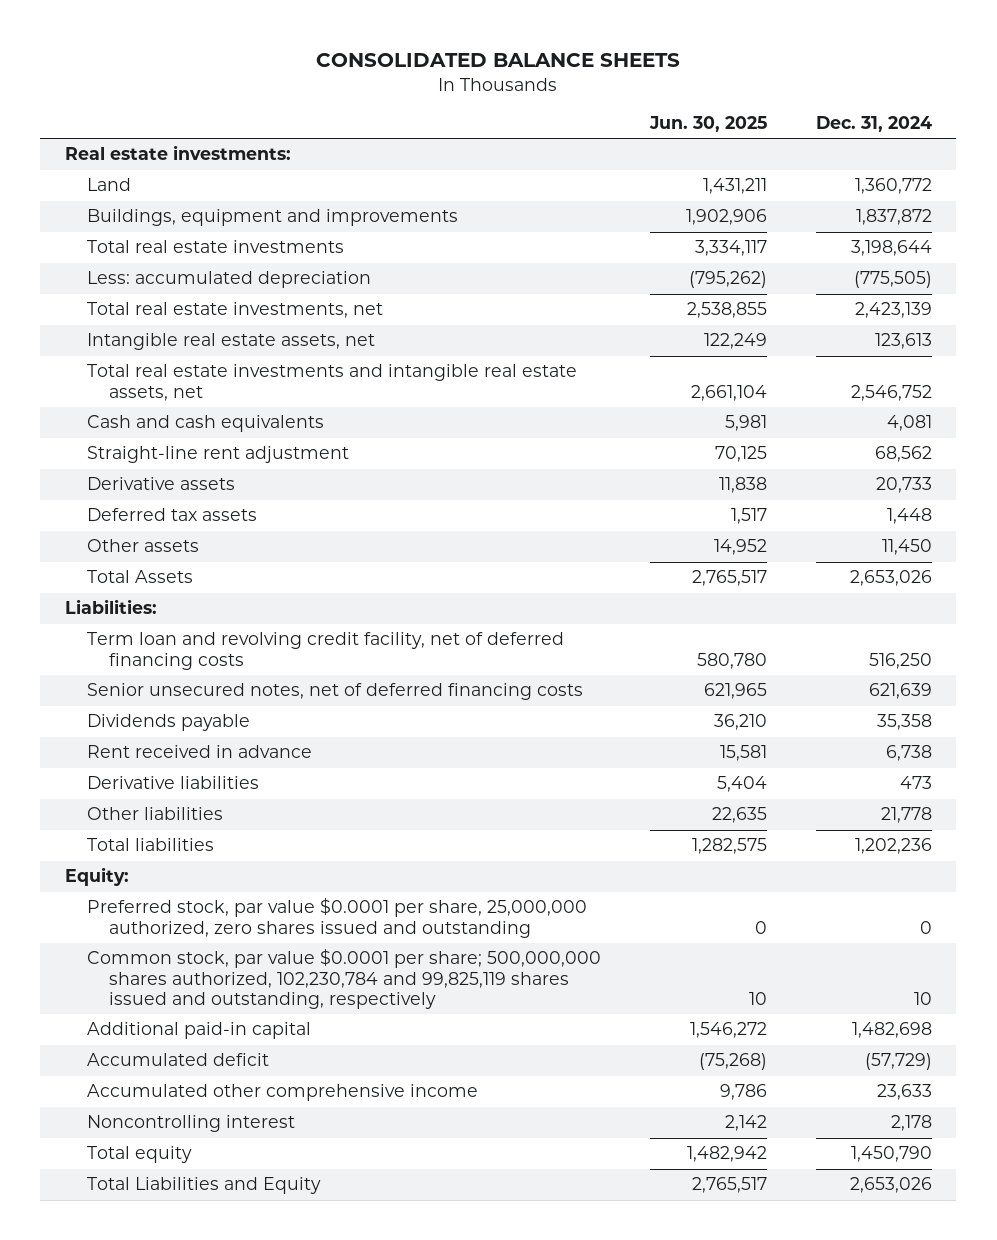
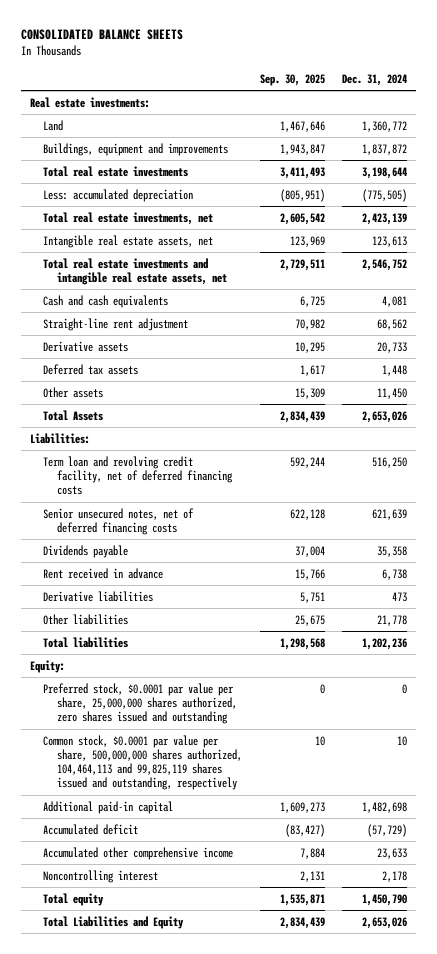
- | Jun. 30, 2025 | Dec. 31, 2024
+ | Sep. 30, 2025 | Dec. 31, 2024
- Preferred stock, par value $0.0001 per share, 25,000,000 authorized, zero shares issued and outstanding | 0 | 0
- Common stock, par value $0.0001 per share; 500,000,000 shares authorized, 102,230,784 and 99,825,119 shares issued and outstanding, respectively | 10 | 10
+ Preferred stock, $0.0001 par value per share, 25,000,000 shares authorized, zero shares issued and outstanding | 0 | 0
+ Common stock, $0.0001 par value per share, 500,000,000 shares authorized, 104,464,113 and 99,825,119 shares issued and outstanding, respectively | 10 | 10

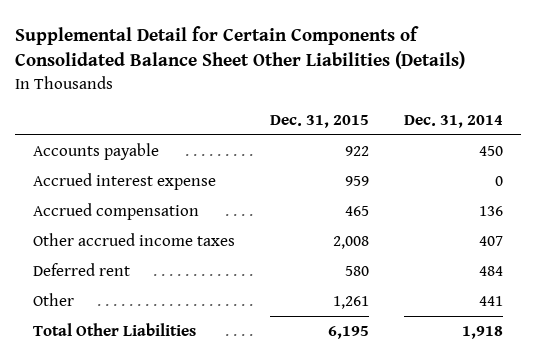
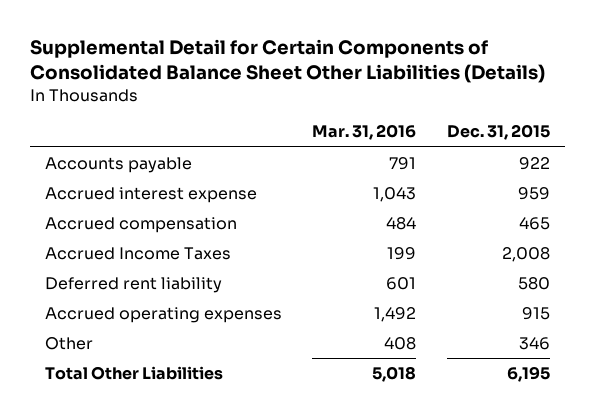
- | Dec. 31, 2015 | Dec. 31, 2014
+ | Mar. 31, 2016 | Dec. 31, 2015
- Other accrued income taxes | 2,008 | 407
- Deferred rent | 580 | 484
- Other | 1,261 | 441
+ Accrued Income Taxes | 199 | 2,008
+ Deferred rent liability | 601 | 580
+ Accrued operating expenses | 1,492 | 915
+ Other | 408 | 346

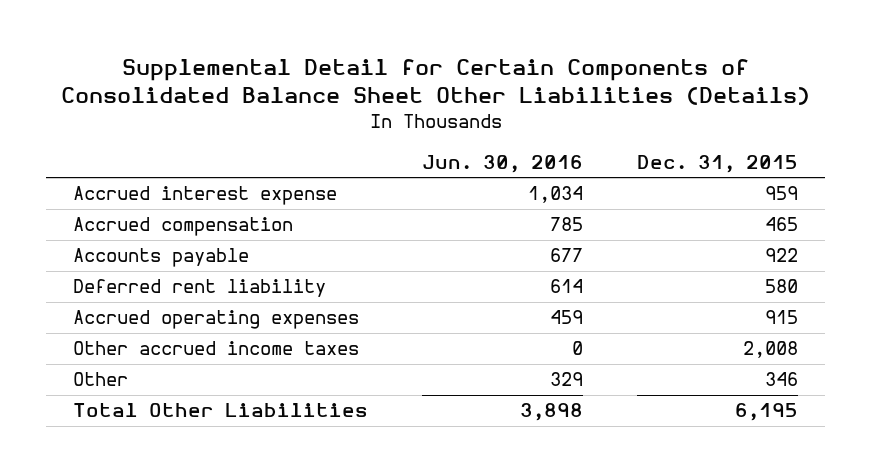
- | Mar. 31, 2016 | Dec. 31, 2015
+ | Jun. 30, 2016 | Dec. 31, 2015
- Accrued Income Taxes | 199 | 2,008
moved down: Accounts payable | 677 | 922
+ Other accrued income taxes | 0 | 2,008

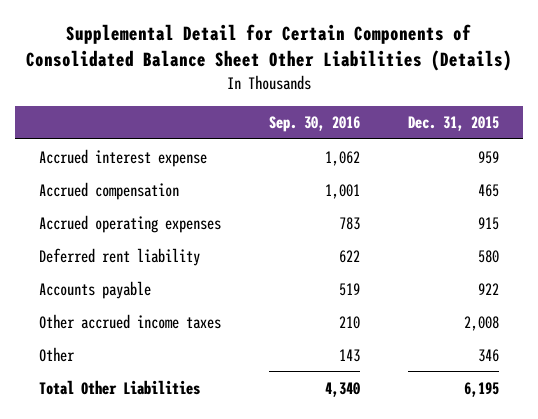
- | Jun. 30, 2016 | Dec. 31, 2015
+ | Sep. 30, 2016 | Dec. 31, 2015
moved down: Deferred rent liability | 622 | 580
moved down: Accounts payable | 519 | 922

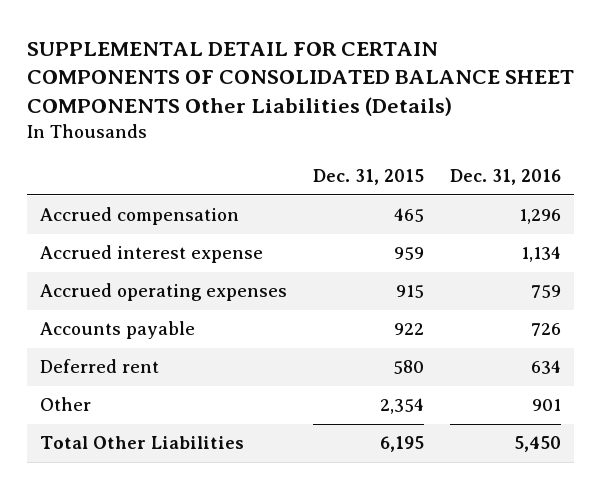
- Supplemental Detail for Certain Components of Consolidated Balance Sheet Other Liabilities (Details)
+ SUPPLEMENTAL DETAIL FOR CERTAIN COMPONENTS OF CONSOLIDATED BALANCE SHEET COMPONENTS Other Liabilities (Details)
- | Sep. 30, 2016 | Dec. 31, 2015
+ | Dec. 31, 2015 | Dec. 31, 2016
moved down: Accrued interest expense | 959 | 1,134
- Deferred rent liability | 622 | 580
- Other accrued income taxes | 210 | 2,008
- Other | 143 | 346
+ Deferred rent | 580 | 634
+ Other | 2,354 | 901

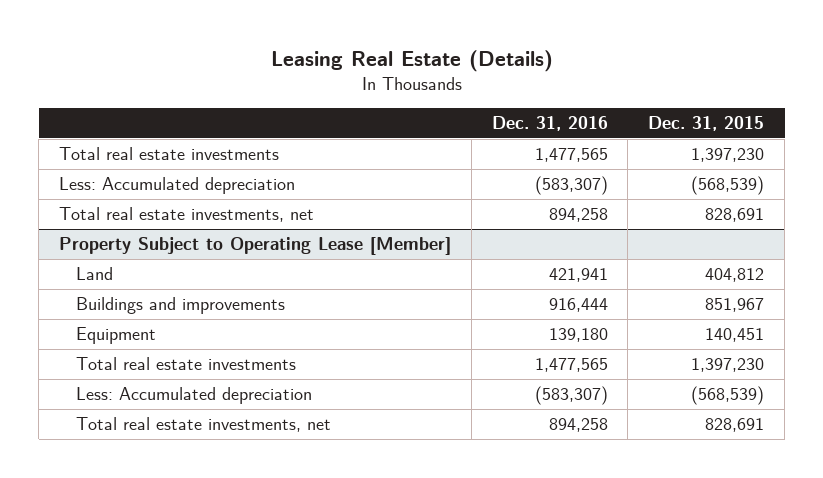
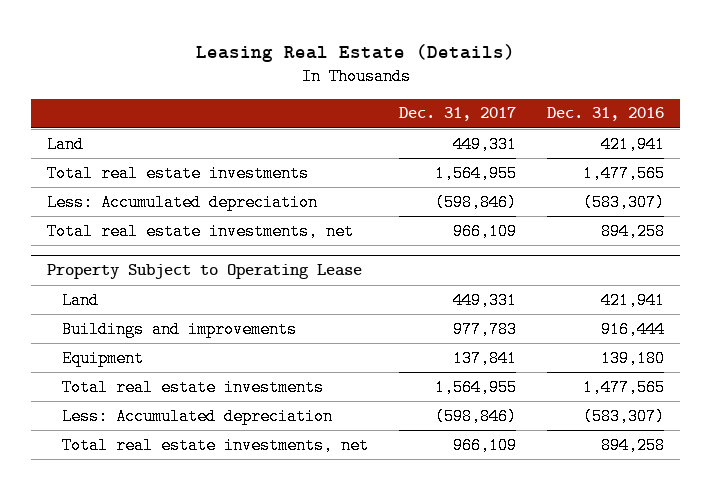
- | Dec. 31, 2016 | Dec. 31, 2015
+ | Dec. 31, 2017 | Dec. 31, 2016
+ Land | 449,331 | 421,941
- Property Subject to Operating Lease [Member]
+ Property Subject to Operating Lease

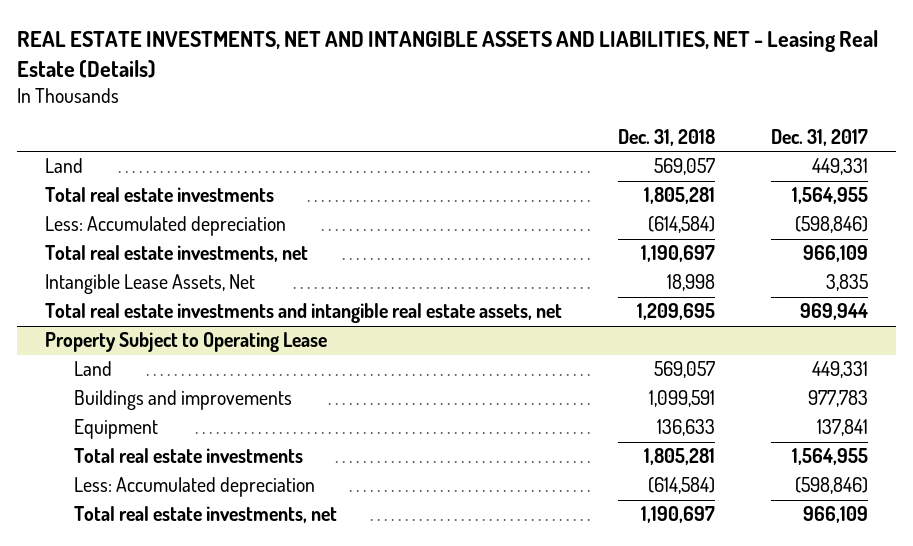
- Leasing Real Estate (Details)
+ REAL ESTATE INVESTMENTS, NET AND INTANGIBLE ASSETS AND LIABILITIES, NET - Leasing Real Estate (Details)
- | Dec. 31, 2017 | Dec. 31, 2016
+ | Dec. 31, 2018 | Dec. 31, 2017
+ Intangible Lease Assets, Net | 18,998 | 3,835
+ Total real estate investments and intangible real estate assets, net | 1,209,695 | 969,944

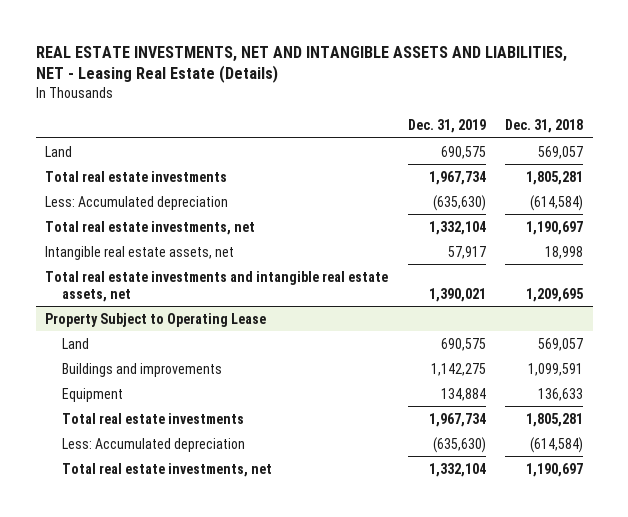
- | Dec. 31, 2018 | Dec. 31, 2017
+ | Dec. 31, 2019 | Dec. 31, 2018
- Intangible Lease Assets, Net | 18,998 | 3,835
+ Intangible real estate assets, net | 57,917 | 18,998

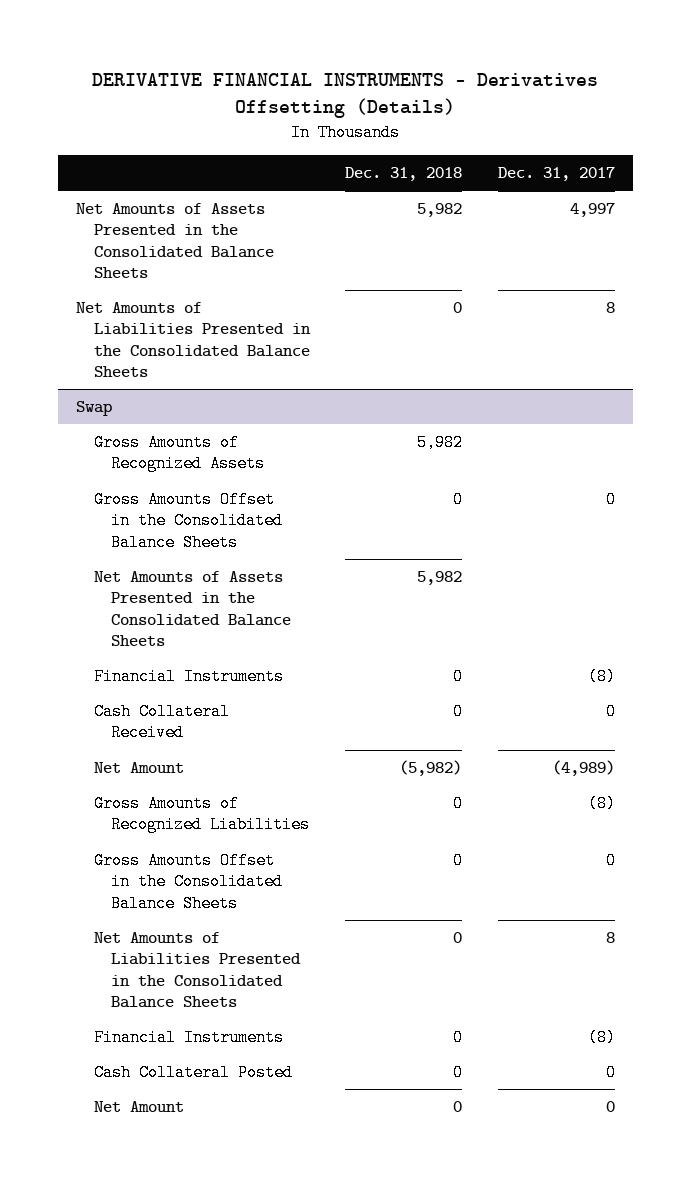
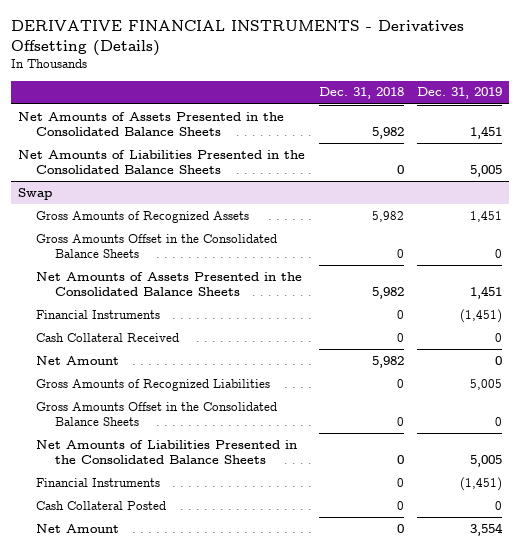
- | Dec. 31, 2018 | Dec. 31, 2017
+ | Dec. 31, 2018 | Dec. 31, 2019
@ Swap
- Net Amount | (5,982) | (4,989)
+ Net Amount | 5,982 | 0

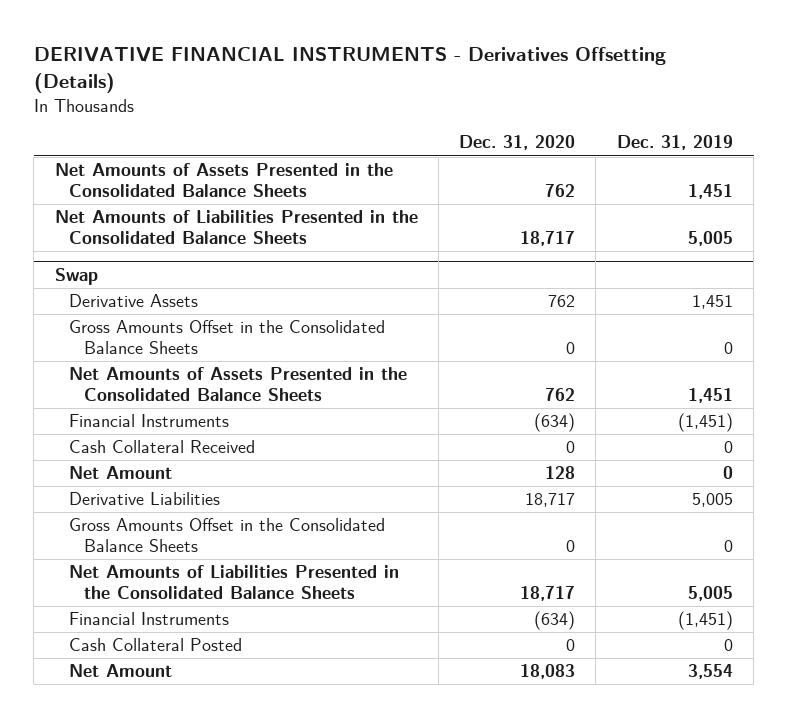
- | Dec. 31, 2018 | Dec. 31, 2019
+ | Dec. 31, 2020 | Dec. 31, 2019
@ Swap
- Gross Amounts of Recognized Assets | 5,982 | 1,451
+ Derivative Assets | 762 | 1,451
- Gross Amounts of Recognized Liabilities | 0 | 5,005
+ Derivative Liabilities | 18,717 | 5,005

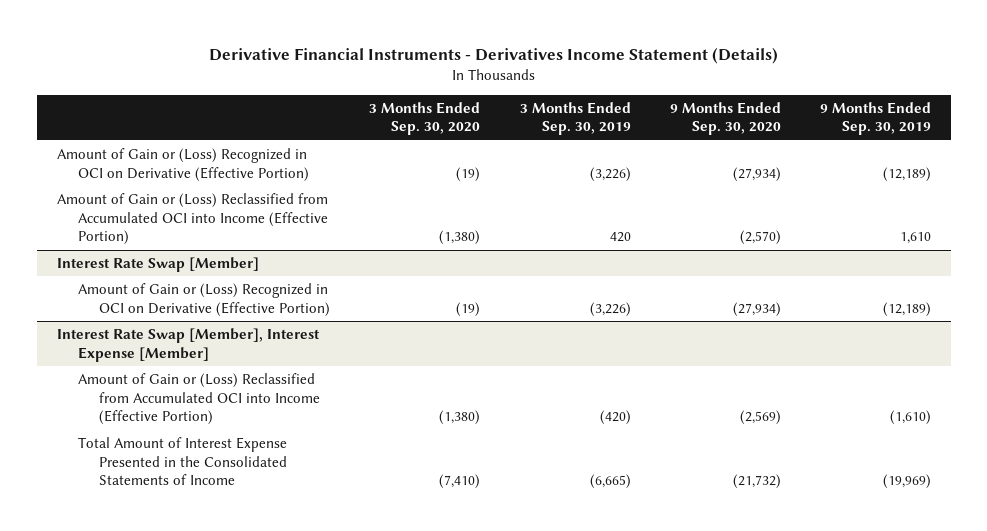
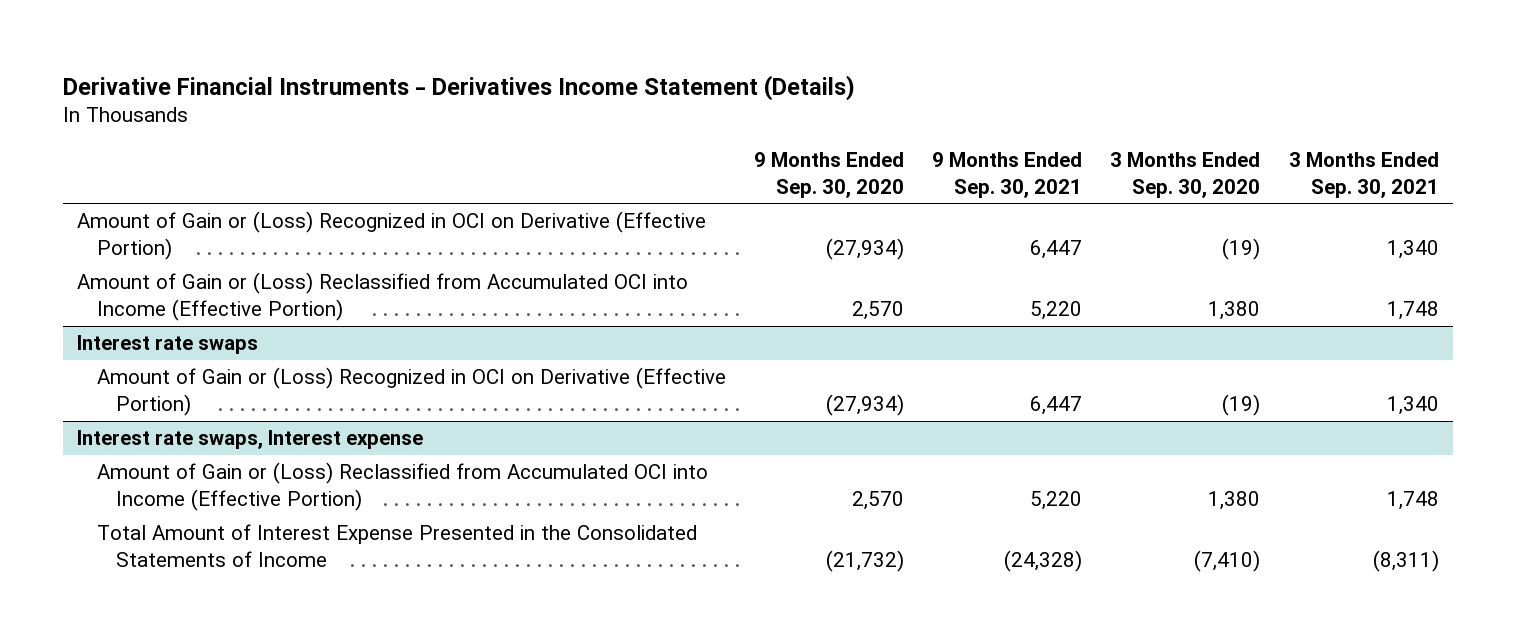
- | 3 Months Ended Sep. 30, 2020 | 3 Months Ended Sep. 30, 2019 | 9 Months Ended Sep. 30, 2020 | 9 Months Ended Sep. 30, 2019
+ | 9 Months Ended Sep. 30, 2020 | 9 Months Ended Sep. 30, 2021 | 3 Months Ended Sep. 30, 2020 | 3 Months Ended Sep. 30, 2021
- Amount of Gain or (Loss) Reclassified from Accumulated OCI into Income (Effective Portion) | (1,380) | 420 | (2,570) | 1,610
- Interest Rate Swap [Member]
+ Amount of Gain or (Loss) Reclassified from Accumulated OCI into Income (Effective Portion) | 2,570 | 5,220 | 1,380 | 1,748
+ Interest rate swaps
- Interest Rate Swap [Member], Interest Expense [Member]
- Amount of Gain or (Loss) Reclassified from Accumulated OCI into Income (Effective Portion) | (1,380) | (420) | (2,569) | (1,610)
+ Interest rate swaps, Interest expense
+ Amount of Gain or (Loss) Reclassified from Accumulated OCI into Income (Effective Portion) | 2,570 | 5,220 | 1,380 | 1,748

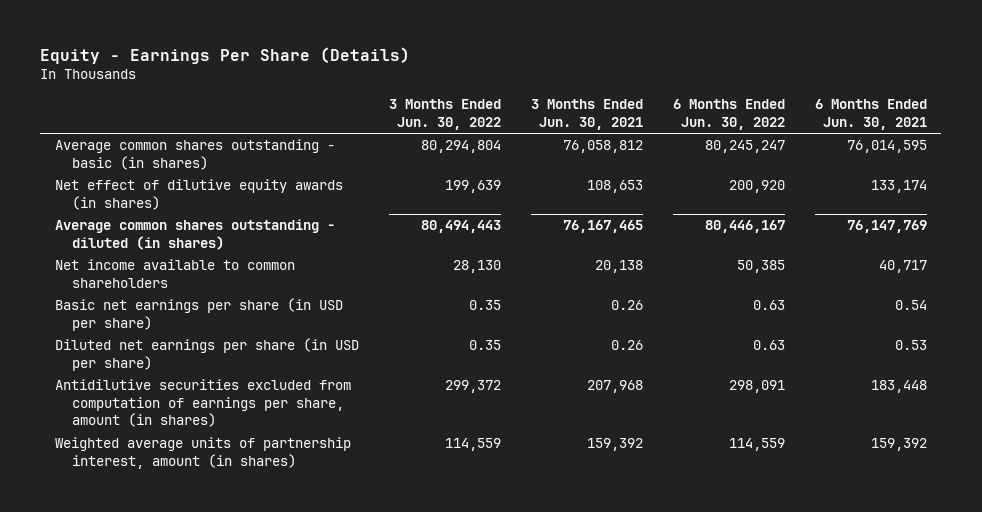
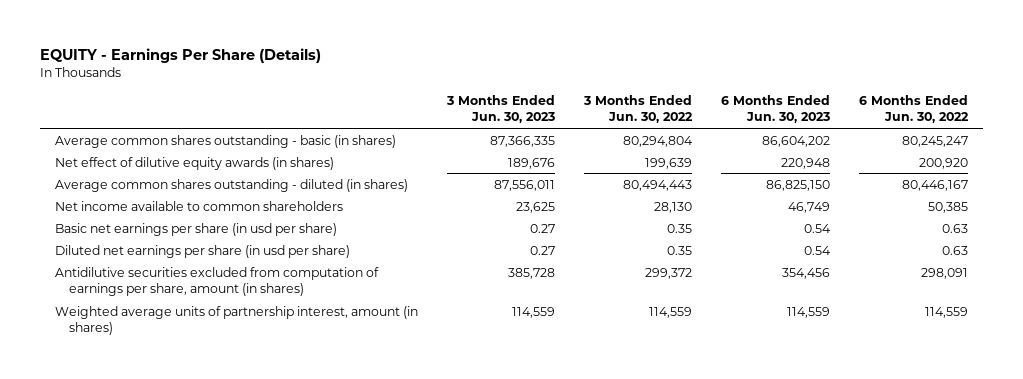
- Equity - Earnings Per Share (Details)
+ EQUITY - Earnings Per Share (Details)
- | 3 Months Ended Jun. 30, 2022 | 3 Months Ended Jun. 30, 2021 | 6 Months Ended Jun. 30, 2022 | 6 Months Ended Jun. 30, 2021
+ | 3 Months Ended Jun. 30, 2023 | 3 Months Ended Jun. 30, 2022 | 6 Months Ended Jun. 30, 2023 | 6 Months Ended Jun. 30, 2022
- Basic net earnings per share (in USD per share) | 0.35 | 0.26 | 0.63 | 0.54
- Diluted net earnings per share (in USD per share) | 0.35 | 0.26 | 0.63 | 0.53
+ Basic net earnings per share (in usd per share) | 0.27 | 0.35 | 0.54 | 0.63
+ Diluted net earnings per share (in usd per share) | 0.27 | 0.35 | 0.54 | 0.63

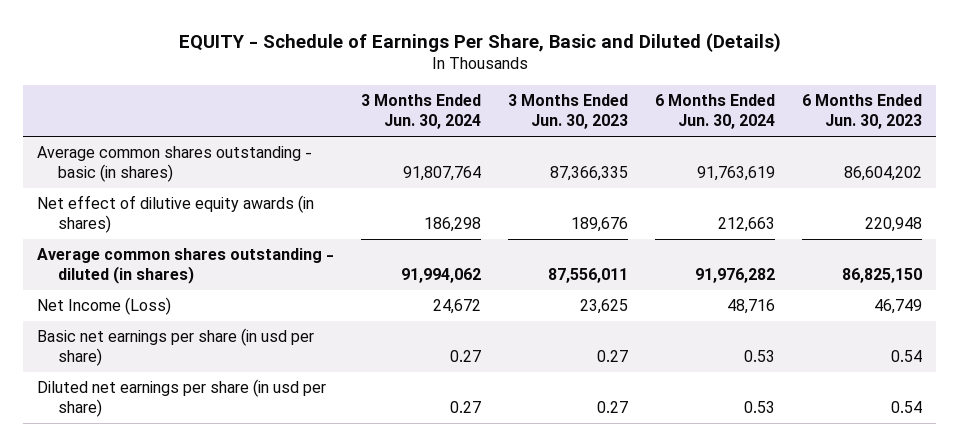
- EQUITY - Earnings Per Share (Details)
+ EQUITY - Schedule of Earnings Per Share, Basic and Diluted (Details)
- | 3 Months Ended Jun. 30, 2023 | 3 Months Ended Jun. 30, 2022 | 6 Months Ended Jun. 30, 2023 | 6 Months Ended Jun. 30, 2022
+ | 3 Months Ended Jun. 30, 2024 | 3 Months Ended Jun. 30, 2023 | 6 Months Ended Jun. 30, 2024 | 6 Months Ended Jun. 30, 2023
- Net income available to common shareholders | 23,625 | 28,130 | 46,749 | 50,385
+ Net Income (Loss) | 24,672 | 23,625 | 48,716 | 46,749
- Antidilutive securities excluded from computation of earnings per share, amount (in shares) | 385,728 | 299,372 | 354,456 | 298,091
- Weighted average units of partnership interest, amount (in shares) | 114,559 | 114,559 | 114,559 | 114,559

